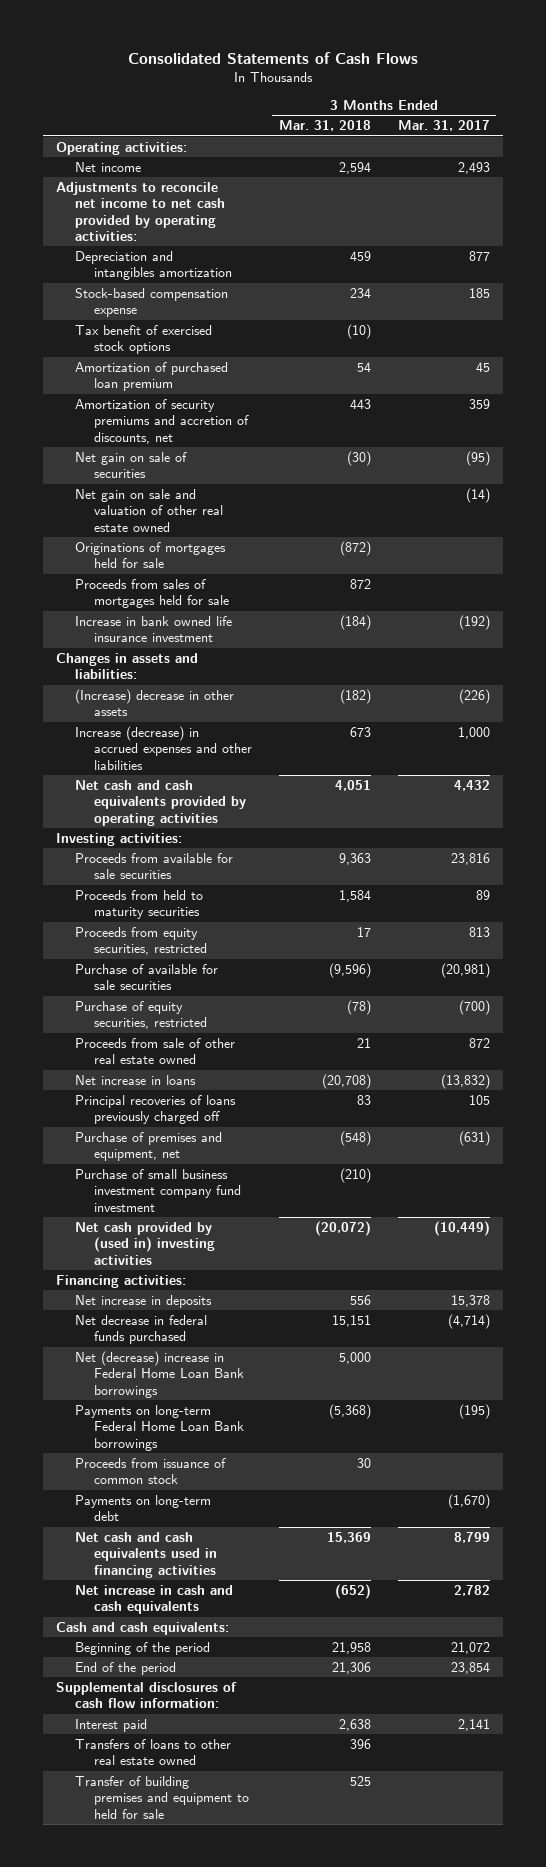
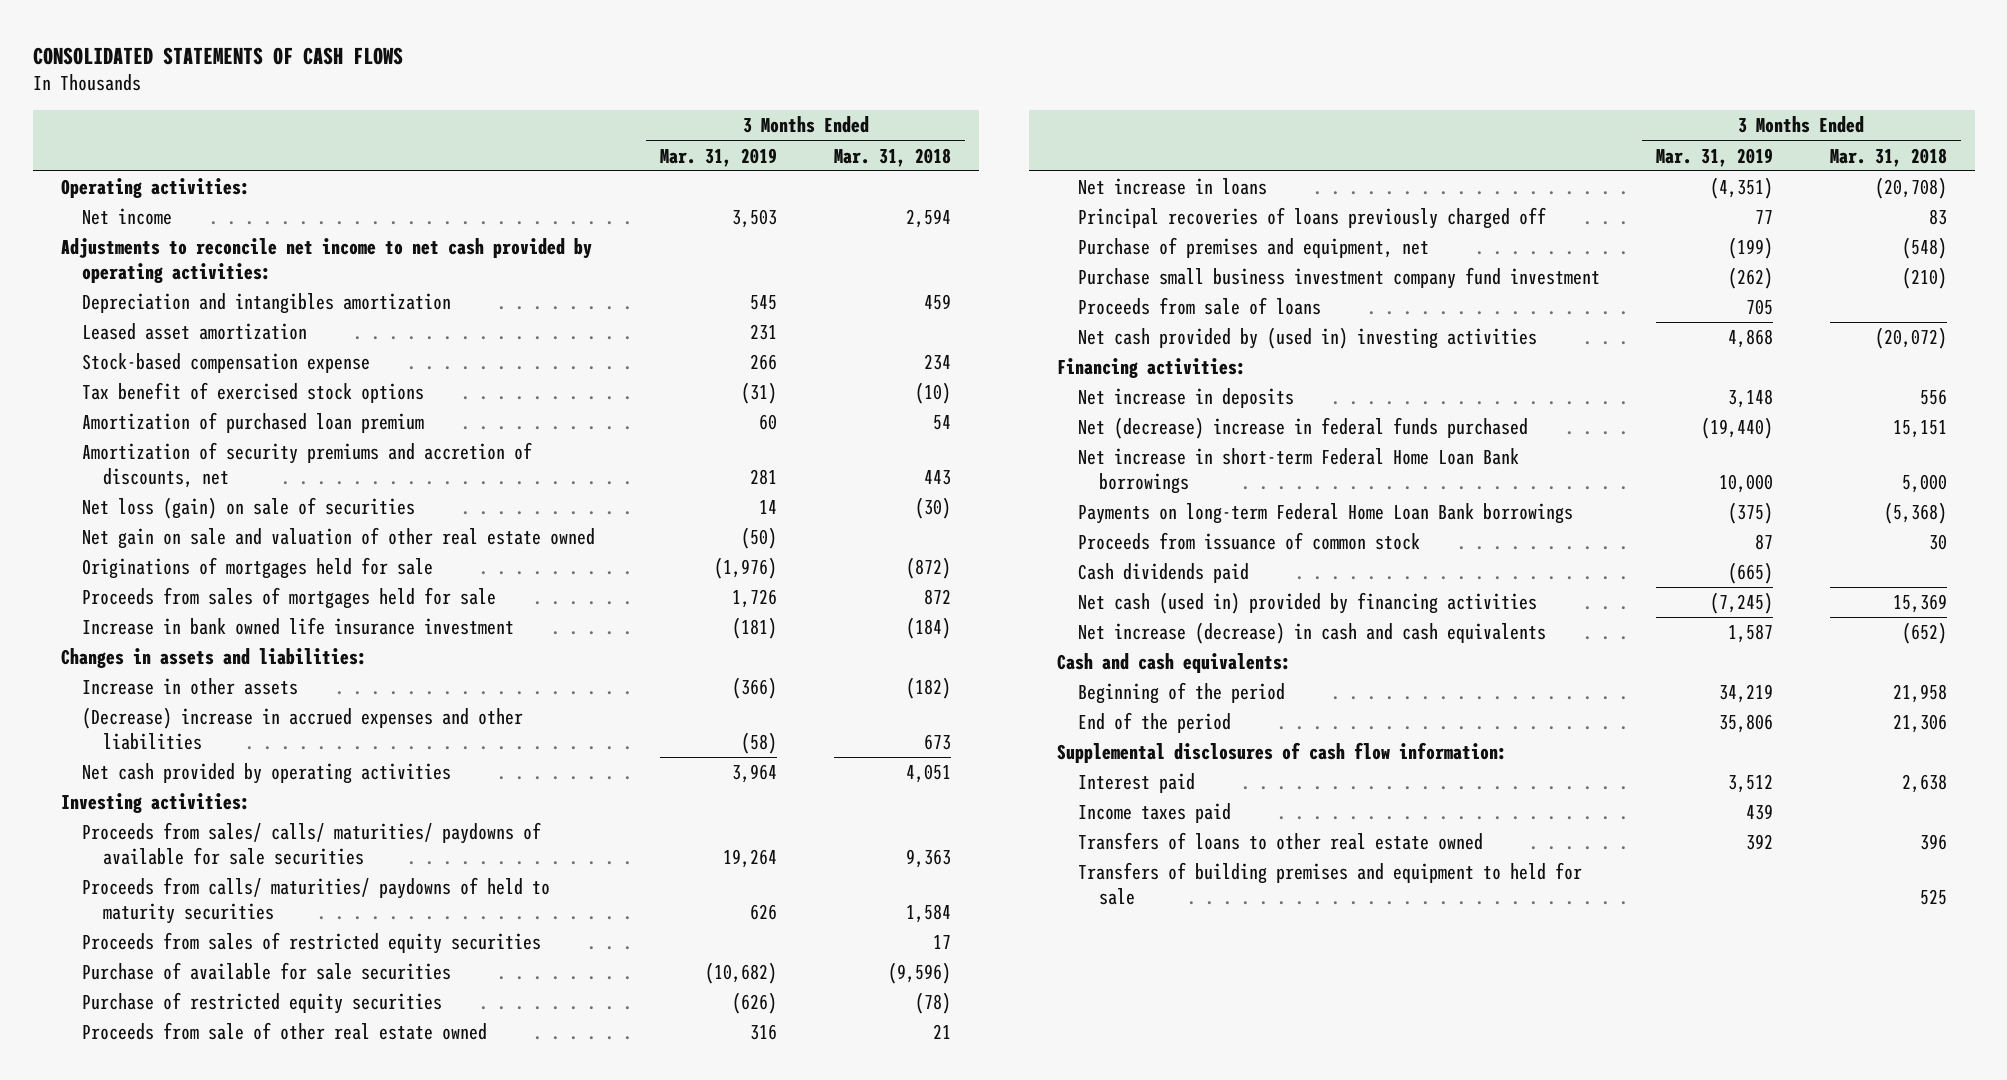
- Consolidated Statements of Cash Flows
+ CONSOLIDATED STATEMENTS OF CASH FLOWS
- | 3 Months Ended Mar. 31, 2018 | 3 Months Ended Mar. 31, 2017
+ | 3 Months Ended Mar. 31, 2019 | 3 Months Ended Mar. 31, 2018
+ Leased asset amortization | 231 |
- Net gain on sale of securities | (30) | (95)
+ Net loss (gain) on sale of securities | 14 | (30)
- (Increase) decrease in other assets | (182) | (226)
- Increase (decrease) in accrued expenses and other liabilities | 673 | 1,000
- Net cash and cash equivalents provided by operating activities | 4,051 | 4,432
+ Increase in other assets | (366) | (182)
+ (Decrease) increase in accrued expenses and other liabilities | (58) | 673
+ Net cash provided by operating activities | 3,964 | 4,051
- Proceeds from available for sale securities | 9,363 | 23,816
- Proceeds from held to maturity securities | 1,584 | 89
- Proceeds from equity securities, restricted | 17 | 813
+ Proceeds from sales/ calls/ maturities/ paydowns of available for sale securities | 19,264 | 9,363
+ Proceeds from calls/ maturities/ paydowns of held to maturity securities | 626 | 1,584
+ Proceeds from sales of restricted equity securities | | 17
- Purchase of equity securities, restricted | (78) | (700)
+ Purchase of restricted equity securities | (626) | (78)
- Purchase of small business investment company fund investment | (210) |
+ Purchase small business investment company fund investment | (262) | (210)
+ Proceeds from sale of loans | 705 |
- Net decrease in federal funds purchased | 15,151 | (4,714)
- Net (decrease) increase in Federal Home Loan Bank borrowings | 5,000 |
+ Net (decrease) increase in federal funds purchased | (19,440) | 15,151
+ Net increase in short-term Federal Home Loan Bank borrowings | 10,000 | 5,000
- Payments on long-term debt | | (1,670)
- Net cash and cash equivalents used in financing activities | 15,369 | 8,799
- Net increase in cash and cash equivalents | (652) | 2,782
+ Cash dividends paid | (665) |
+ Net cash (used in) provided by financing activities | (7,245) | 15,369
+ Net increase (decrease) in cash and cash equivalents | 1,587 | (652)
+ Income taxes paid | 439 |
- Transfer of building premises and equipment to held for sale | 525 |
+ Transfers of building premises and equipment to held for sale | | 525

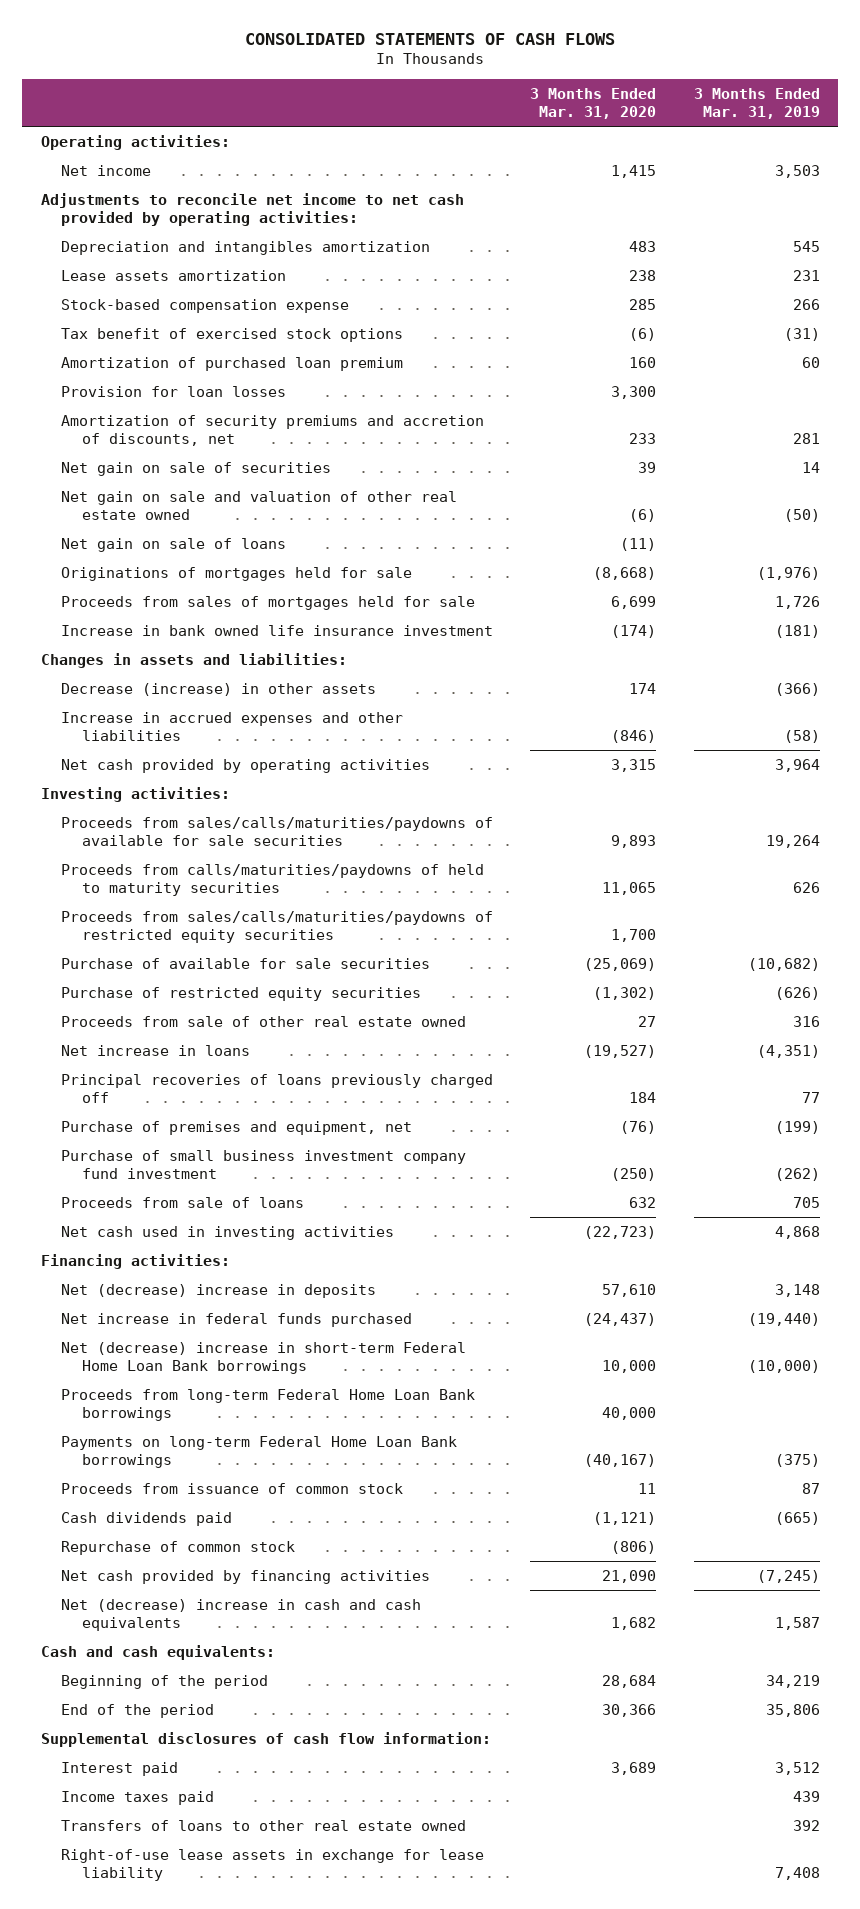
- | 3 Months Ended Mar. 31, 2019 | 3 Months Ended Mar. 31, 2018
+ | 3 Months Ended Mar. 31, 2020 | 3 Months Ended Mar. 31, 2019
- Leased asset amortization | 231 |
+ Lease assets amortization | 238 | 231
+ Provision for loan losses | 3,300 |
- Net loss (gain) on sale of securities | 14 | (30)
+ Net gain on sale of securities | 39 | 14
+ Net gain on sale of loans | (11) |
- Increase in other assets | (366) | (182)
- (Decrease) increase in accrued expenses and other liabilities | (58) | 673
+ Decrease (increase) in other assets | 174 | (366)
+ Increase in accrued expenses and other liabilities | (846) | (58)
- Proceeds from sales/ calls/ maturities/ paydowns of available for sale securities | 19,264 | 9,363
- Proceeds from calls/ maturities/ paydowns of held to maturity securities | 626 | 1,584
- Proceeds from sales of restricted equity securities | | 17
+ Proceeds from sales/calls/maturities/paydowns of available for sale securities | 9,893 | 19,264
+ Proceeds from calls/maturities/paydowns of held to maturity securities | 11,065 | 626
+ Proceeds from sales/calls/maturities/paydowns of restricted equity securities | 1,700 |
- Purchase small business investment company fund investment | (262) | (210)
+ Purchase of small business investment company fund investment | (250) | (262)
- Net cash provided by (used in) investing activities | 4,868 | (20,072)
+ Net cash used in investing activities | (22,723) | 4,868
- Net increase in deposits | 3,148 | 556
- Net (decrease) increase in federal funds purchased | (19,440) | 15,151
- Net increase in short-term Federal Home Loan Bank borrowings | 10,000 | 5,000
+ Net (decrease) increase in deposits | 57,610 | 3,148
+ Net increase in federal funds purchased | (24,437) | (19,440)
+ Net (decrease) increase in short-term Federal Home Loan Bank borrowings | 10,000 | (10,000)
+ Proceeds from long-term Federal Home Loan Bank borrowings | 40,000 |
- Net cash (used in) provided by financing activities | (7,245) | 15,369
- Net increase (decrease) in cash and cash equivalents | 1,587 | (652)
+ Repurchase of common stock | (806) |
+ Net cash provided by financing activities | 21,090 | (7,245)
+ Net (decrease) increase in cash and cash equivalents | 1,682 | 1,587
- Transfers of building premises and equipment to held for sale | | 525
+ Right-of-use lease assets in exchange for lease liability | | 7,408

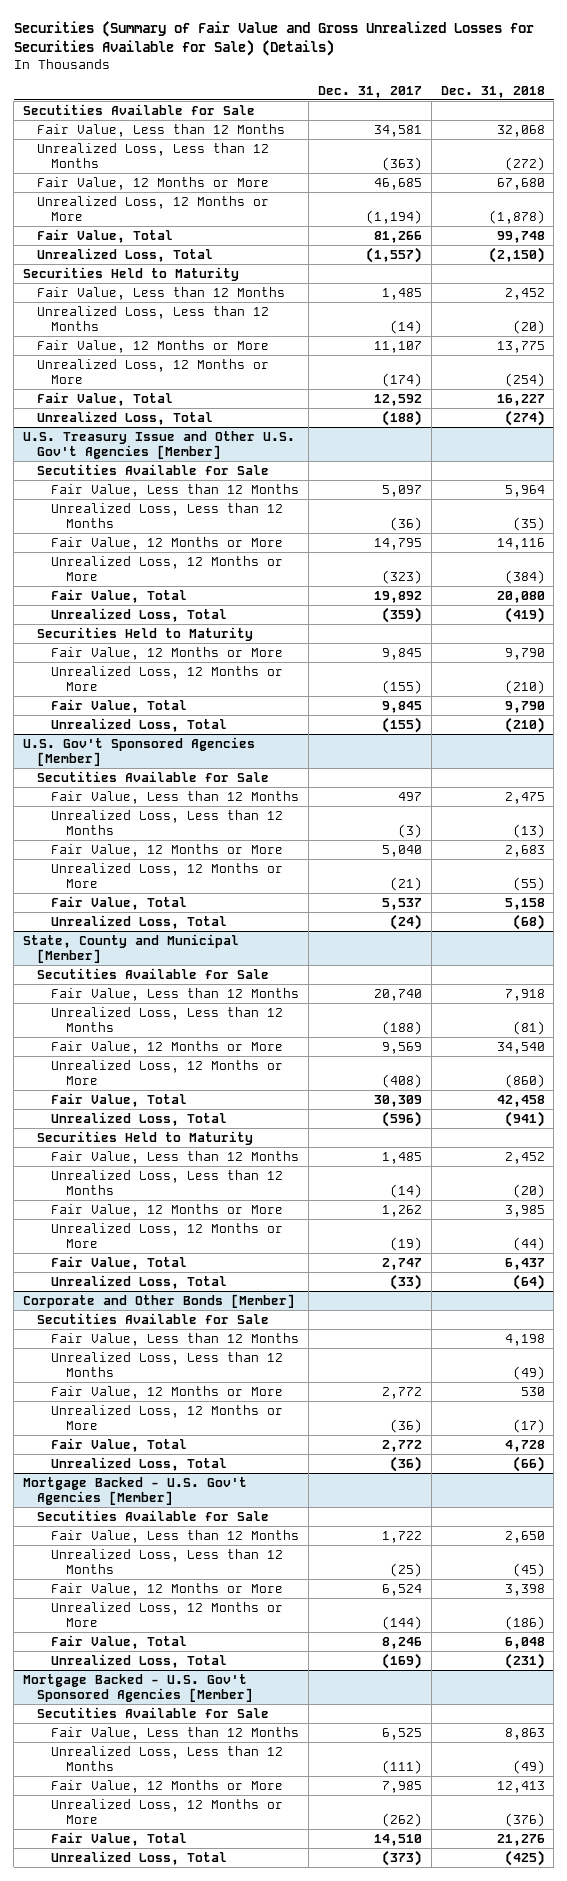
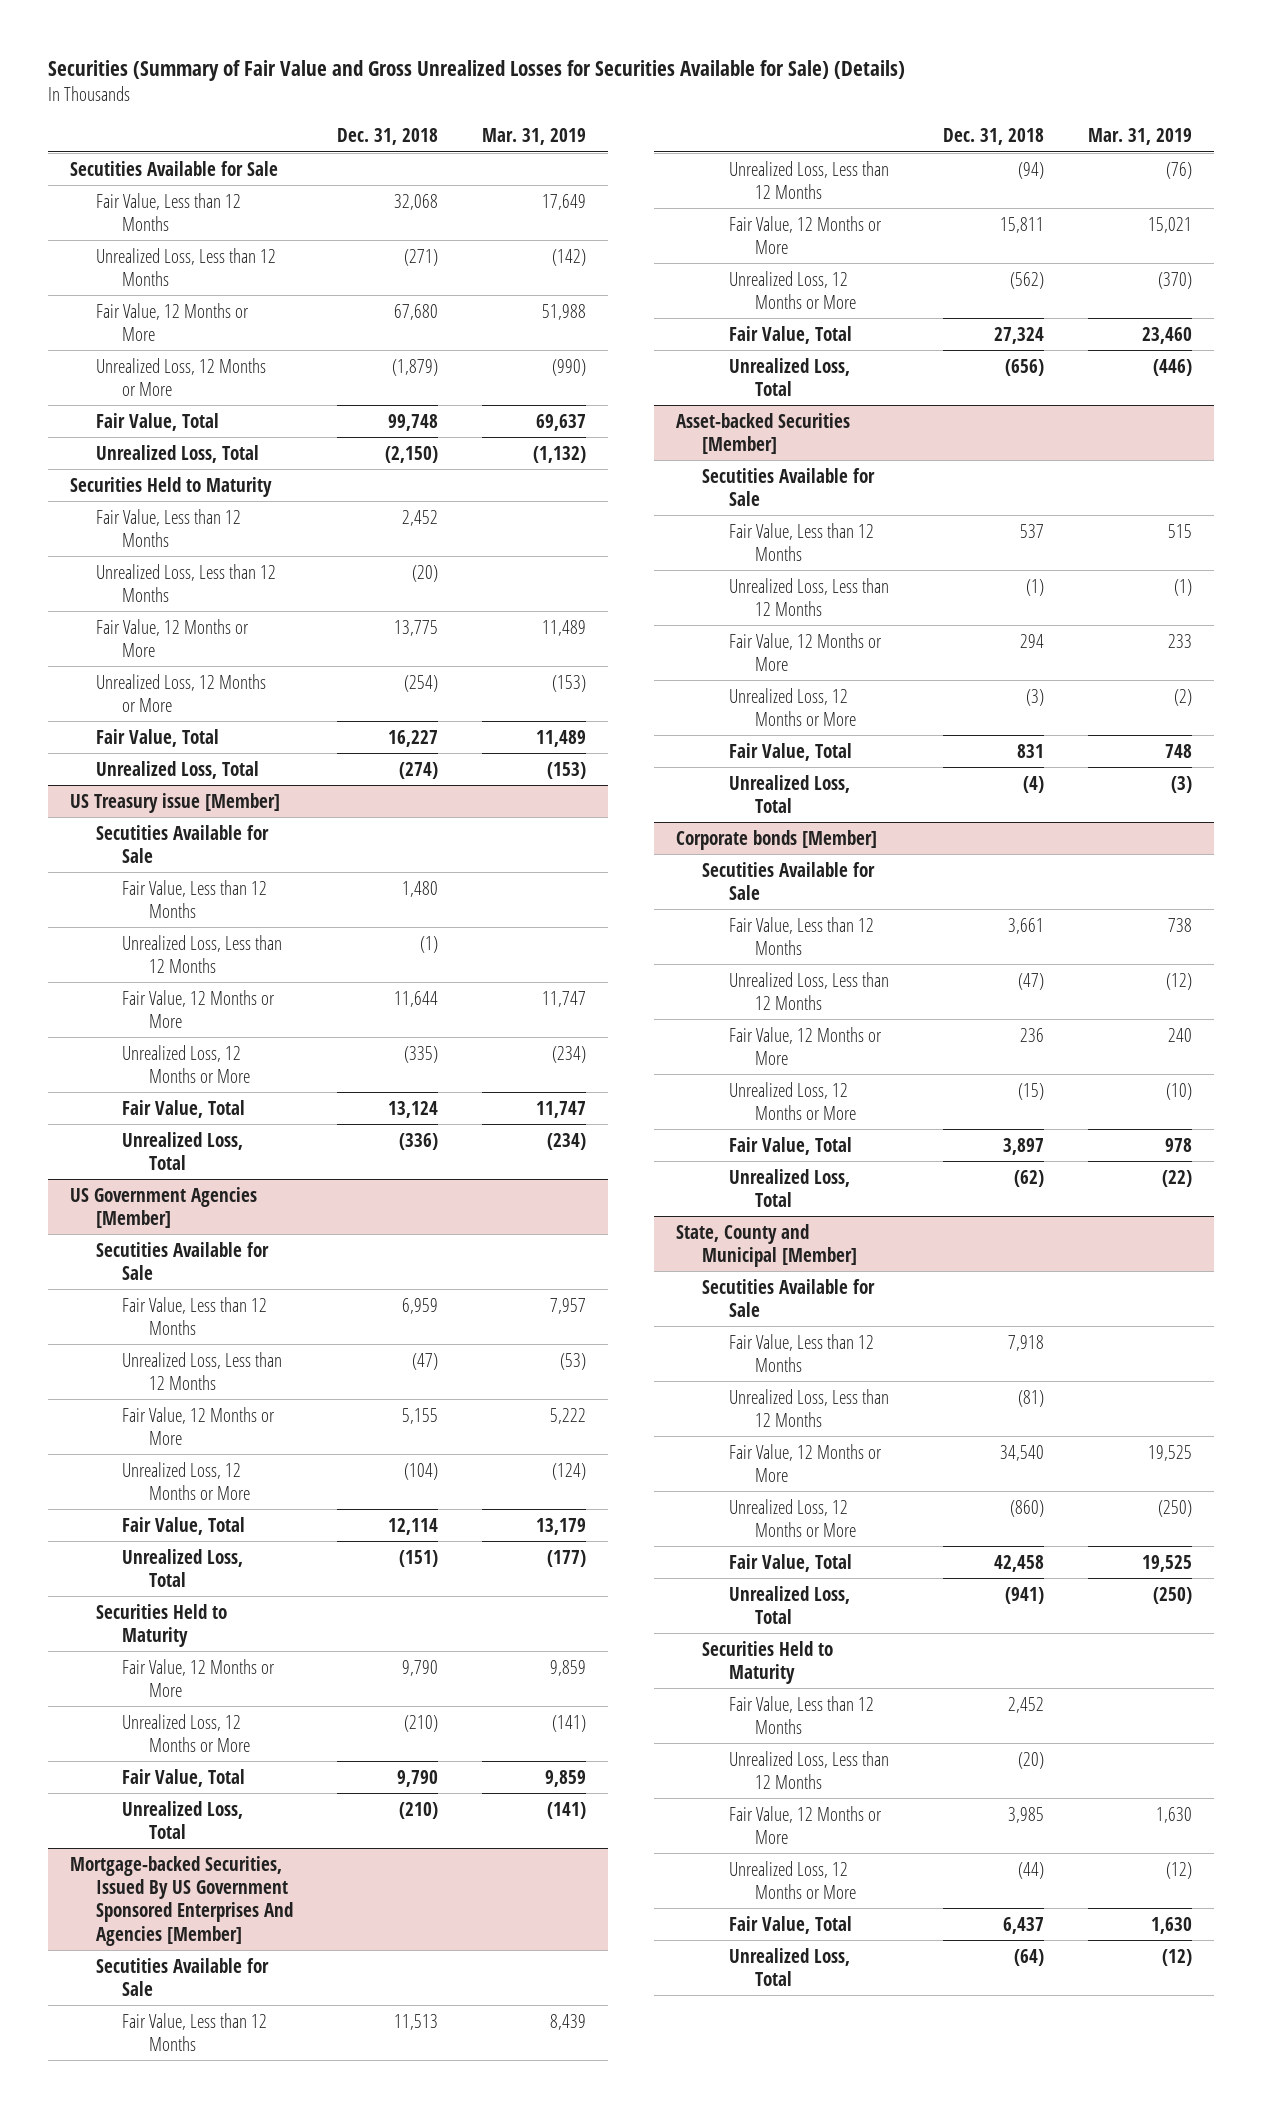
- | Dec. 31, 2017 | Dec. 31, 2018
+ | Dec. 31, 2018 | Mar. 31, 2019
- Unrealized Loss, Less than 12 Months | (363) | (272)
+ Unrealized Loss, Less than 12 Months | (271) | (142)
- Unrealized Loss, 12 Months or More | (1,194) | (1,878)
+ Unrealized Loss, 12 Months or More | (1,879) | (990)
- U.S. Treasury Issue and Other U.S. Gov't Agencies [Member]
+ US Treasury issue [Member]
- Fair Value, Less than 12 Months | 5,097 | 5,964
- Unrealized Loss, Less than 12 Months | (36) | (35)
- Fair Value, 12 Months or More | 14,795 | 14,116
- Unrealized Loss, 12 Months or More | (323) | (384)
- Fair Value, Total | 19,892 | 20,080
- Unrealized Loss, Total | (359) | (419)
+ Fair Value, Less than 12 Months | 1,480 |
+ Unrealized Loss, Less than 12 Months | (1) |
+ Fair Value, 12 Months or More | 11,644 | 11,747
+ Unrealized Loss, 12 Months or More | (335) | (234)
+ Fair Value, Total | 13,124 | 11,747
+ Unrealized Loss, Total | (336) | (234)
+ US Government Agencies [Member]
+ Secutities Available for Sale
+ Fair Value, Less than 12 Months | 6,959 | 7,957
+ Unrealized Loss, Less than 12 Months | (47) | (53)
+ Fair Value, 12 Months or More | 5,155 | 5,222
+ Unrealized Loss, 12 Months or More | (104) | (124)
+ Fair Value, Total | 12,114 | 13,179
+ Unrealized Loss, Total | (151) | (177)
- U.S. Gov't Sponsored Agencies [Member]
+ Mortgage-backed Securities, Issued By US Government Sponsored Enterprises And Agencies [Member]
- Fair Value, Less than 12 Months | 497 | 2,475
- Unrealized Loss, Less than 12 Months | (3) | (13)
- Fair Value, 12 Months or More | 5,040 | 2,683
- Unrealized Loss, 12 Months or More | (21) | (55)
- Fair Value, Total | 5,537 | 5,158
- Unrealized Loss, Total | (24) | (68)
+ Fair Value, Less than 12 Months | 11,513 | 8,439
+ Unrealized Loss, Less than 12 Months | (94) | (76)
+ Fair Value, 12 Months or More | 15,811 | 15,021
+ Unrealized Loss, 12 Months or More | (562) | (370)
+ Fair Value, Total | 27,324 | 23,460
+ Unrealized Loss, Total | (656) | (446)
+ Asset-backed Securities [Member]
+ Secutities Available for Sale
+ Fair Value, Less than 12 Months | 537 | 515
+ Unrealized Loss, Less than 12 Months | (1) | (1)
+ Fair Value, 12 Months or More | 294 | 233
+ Unrealized Loss, 12 Months or More | (3) | (2)
+ Fair Value, Total | 831 | 748
+ Unrealized Loss, Total | (4) | (3)
+ Corporate bonds [Member]
+ Secutities Available for Sale
+ Fair Value, Less than 12 Months | 3,661 | 738
+ Unrealized Loss, Less than 12 Months | (47) | (12)
+ Fair Value, 12 Months or More | 236 | 240
+ Unrealized Loss, 12 Months or More | (15) | (10)
+ Fair Value, Total | 3,897 | 978
+ Unrealized Loss, Total | (62) | (22)
- Corporate and Other Bonds [Member]
- Secutities Available for Sale
- Fair Value, Less than 12 Months | | 4,198
- Unrealized Loss, Less than 12 Months | | (49)
- Fair Value, 12 Months or More | 2,772 | 530
- Unrealized Loss, 12 Months or More | (36) | (17)
- Fair Value, Total | 2,772 | 4,728
- Unrealized Loss, Total | (36) | (66)
- Mortgage Backed - U.S. Gov't Agencies [Member]
- Secutities Available for Sale
- Fair Value, Less than 12 Months | 1,722 | 2,650
- Unrealized Loss, Less than 12 Months | (25) | (45)
- Fair Value, 12 Months or More | 6,524 | 3,398
- Unrealized Loss, 12 Months or More | (144) | (186)
- Fair Value, Total | 8,246 | 6,048
- Unrealized Loss, Total | (169) | (231)
- Mortgage Backed - U.S. Gov't Sponsored Agencies [Member]
- Secutities Available for Sale
- Fair Value, Less than 12 Months | 6,525 | 8,863
- Unrealized Loss, Less than 12 Months | (111) | (49)
- Fair Value, 12 Months or More | 7,985 | 12,413
- Unrealized Loss, 12 Months or More | (262) | (376)
- Fair Value, Total | 14,510 | 21,276
- Unrealized Loss, Total | (373) | (425)

